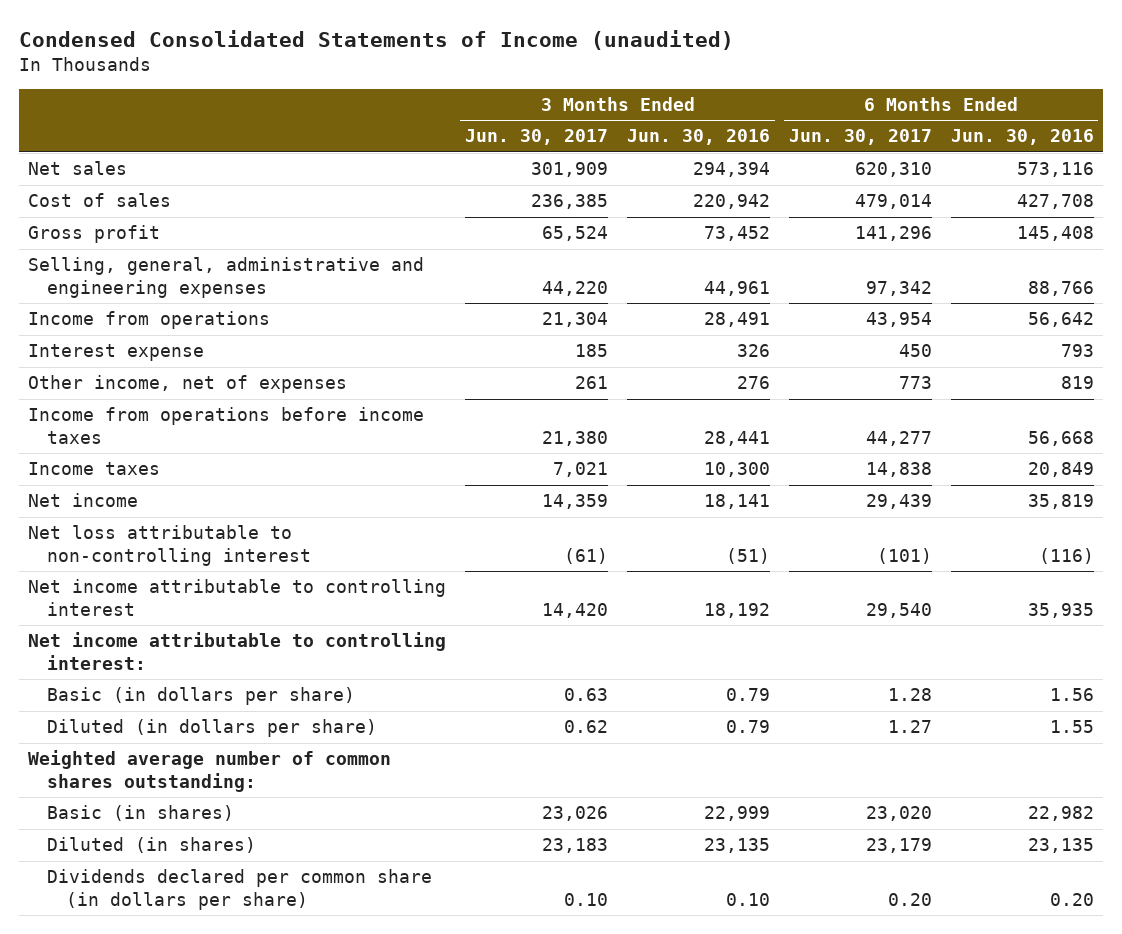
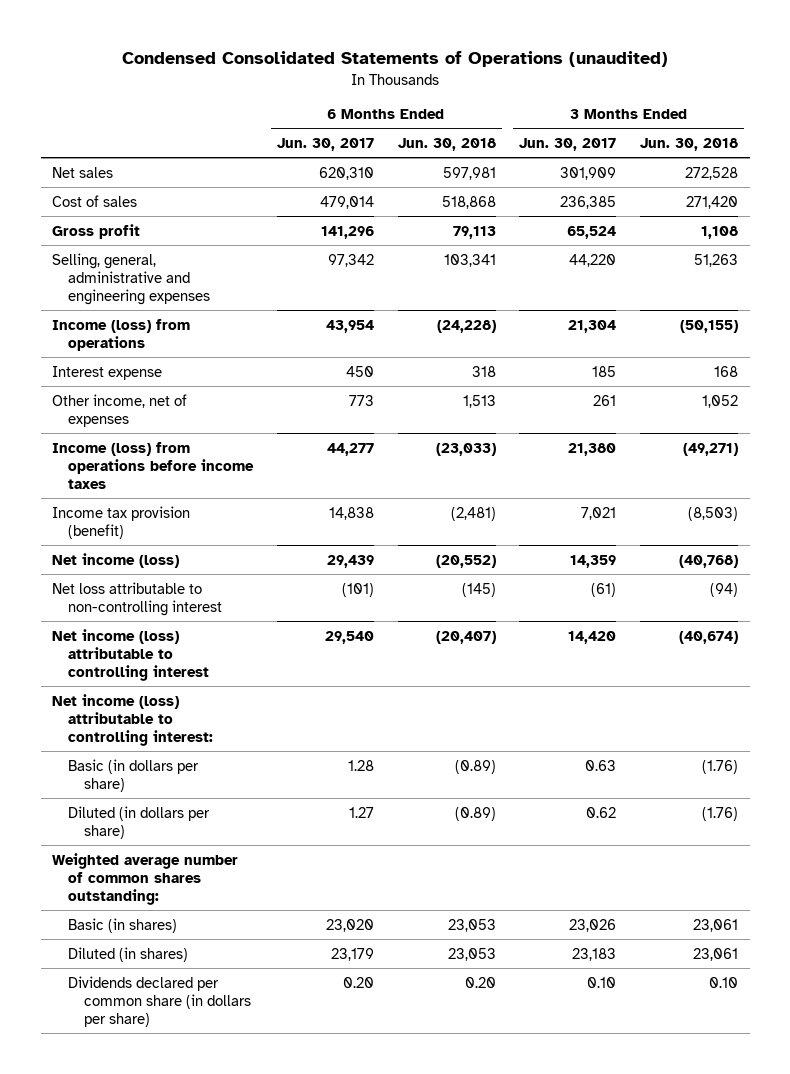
- Condensed Consolidated Statements of Income (unaudited)
+ Condensed Consolidated Statements of Operations (unaudited)
- | 3 Months Ended Jun. 30, 2017 | 3 Months Ended Jun. 30, 2016 | 6 Months Ended Jun. 30, 2017 | 6 Months Ended Jun. 30, 2016
+ | 6 Months Ended Jun. 30, 2017 | 6 Months Ended Jun. 30, 2018 | 3 Months Ended Jun. 30, 2017 | 3 Months Ended Jun. 30, 2018
- Income from operations | 21,304 | 28,491 | 43,954 | 56,642
+ Income (loss) from operations | 43,954 | (24,228) | 21,304 | (50,155)
- Income from operations before income taxes | 21,380 | 28,441 | 44,277 | 56,668
- Income taxes | 7,021 | 10,300 | 14,838 | 20,849
- Net income | 14,359 | 18,141 | 29,439 | 35,819
+ Income (loss) from operations before income taxes | 44,277 | (23,033) | 21,380 | (49,271)
+ Income tax provision (benefit) | 14,838 | (2,481) | 7,021 | (8,503)
+ Net income (loss) | 29,439 | (20,552) | 14,359 | (40,768)
- Net income attributable to controlling interest | 14,420 | 18,192 | 29,540 | 35,935
- Net income attributable to controlling interest:
+ Net income (loss) attributable to controlling interest | 29,540 | (20,407) | 14,420 | (40,674)
+ Net income (loss) attributable to controlling interest:

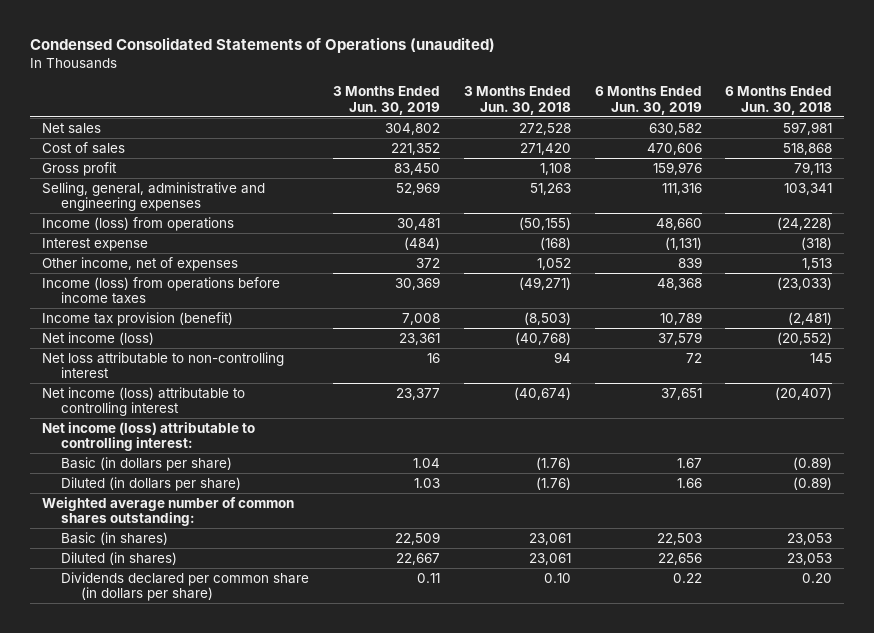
- | 6 Months Ended Jun. 30, 2017 | 6 Months Ended Jun. 30, 2018 | 3 Months Ended Jun. 30, 2017 | 3 Months Ended Jun. 30, 2018
+ | 3 Months Ended Jun. 30, 2019 | 3 Months Ended Jun. 30, 2018 | 6 Months Ended Jun. 30, 2019 | 6 Months Ended Jun. 30, 2018
- Interest expense | 450 | 318 | 185 | 168
+ Interest expense | (484) | (168) | (1,131) | (318)
- Net loss attributable to non-controlling interest | (101) | (145) | (61) | (94)
+ Net loss attributable to non-controlling interest | 16 | 94 | 72 | 145

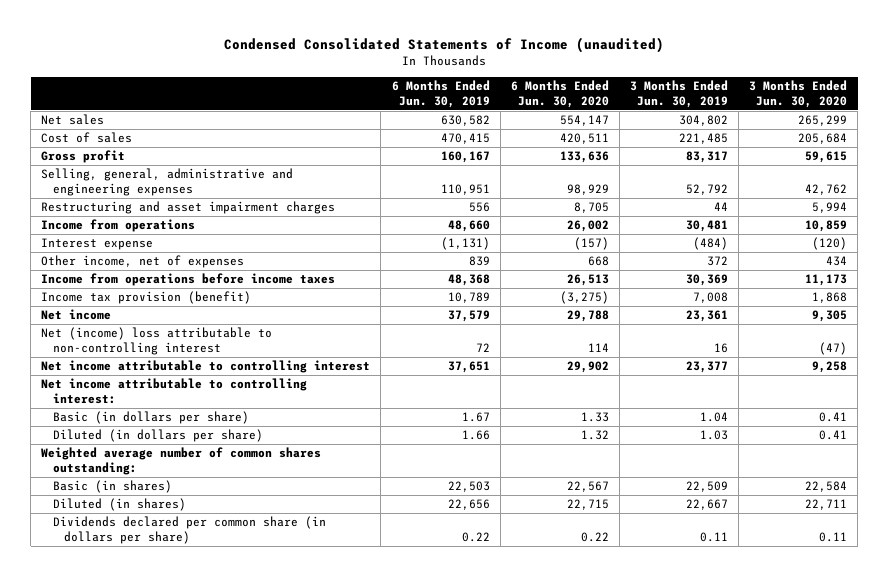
- Condensed Consolidated Statements of Operations (unaudited)
+ Condensed Consolidated Statements of Income (unaudited)
- | 3 Months Ended Jun. 30, 2019 | 3 Months Ended Jun. 30, 2018 | 6 Months Ended Jun. 30, 2019 | 6 Months Ended Jun. 30, 2018
+ | 6 Months Ended Jun. 30, 2019 | 6 Months Ended Jun. 30, 2020 | 3 Months Ended Jun. 30, 2019 | 3 Months Ended Jun. 30, 2020
- Cost of sales | 221,352 | 271,420 | 470,606 | 518,868
- Gross profit | 83,450 | 1,108 | 159,976 | 79,113
- Selling, general, administrative and engineering expenses | 52,969 | 51,263 | 111,316 | 103,341
- Income (loss) from operations | 30,481 | (50,155) | 48,660 | (24,228)
+ Cost of sales | 470,415 | 420,511 | 221,485 | 205,684
+ Gross profit | 160,167 | 133,636 | 83,317 | 59,615
+ Selling, general, administrative and engineering expenses | 110,951 | 98,929 | 52,792 | 42,762
+ Restructuring and asset impairment charges | 556 | 8,705 | 44 | 5,994
+ Income from operations | 48,660 | 26,002 | 30,481 | 10,859
- Income (loss) from operations before income taxes | 30,369 | (49,271) | 48,368 | (23,033)
+ Income from operations before income taxes | 48,368 | 26,513 | 30,369 | 11,173
- Net income (loss) | 23,361 | (40,768) | 37,579 | (20,552)
- Net loss attributable to non-controlling interest | 16 | 94 | 72 | 145
- Net income (loss) attributable to controlling interest | 23,377 | (40,674) | 37,651 | (20,407)
- Net income (loss) attributable to controlling interest:
+ Net income | 37,579 | 29,788 | 23,361 | 9,305
+ Net (income) loss attributable to non-controlling interest | 72 | 114 | 16 | (47)
+ Net income attributable to controlling interest | 37,651 | 29,902 | 23,377 | 9,258
+ Net income attributable to controlling interest:

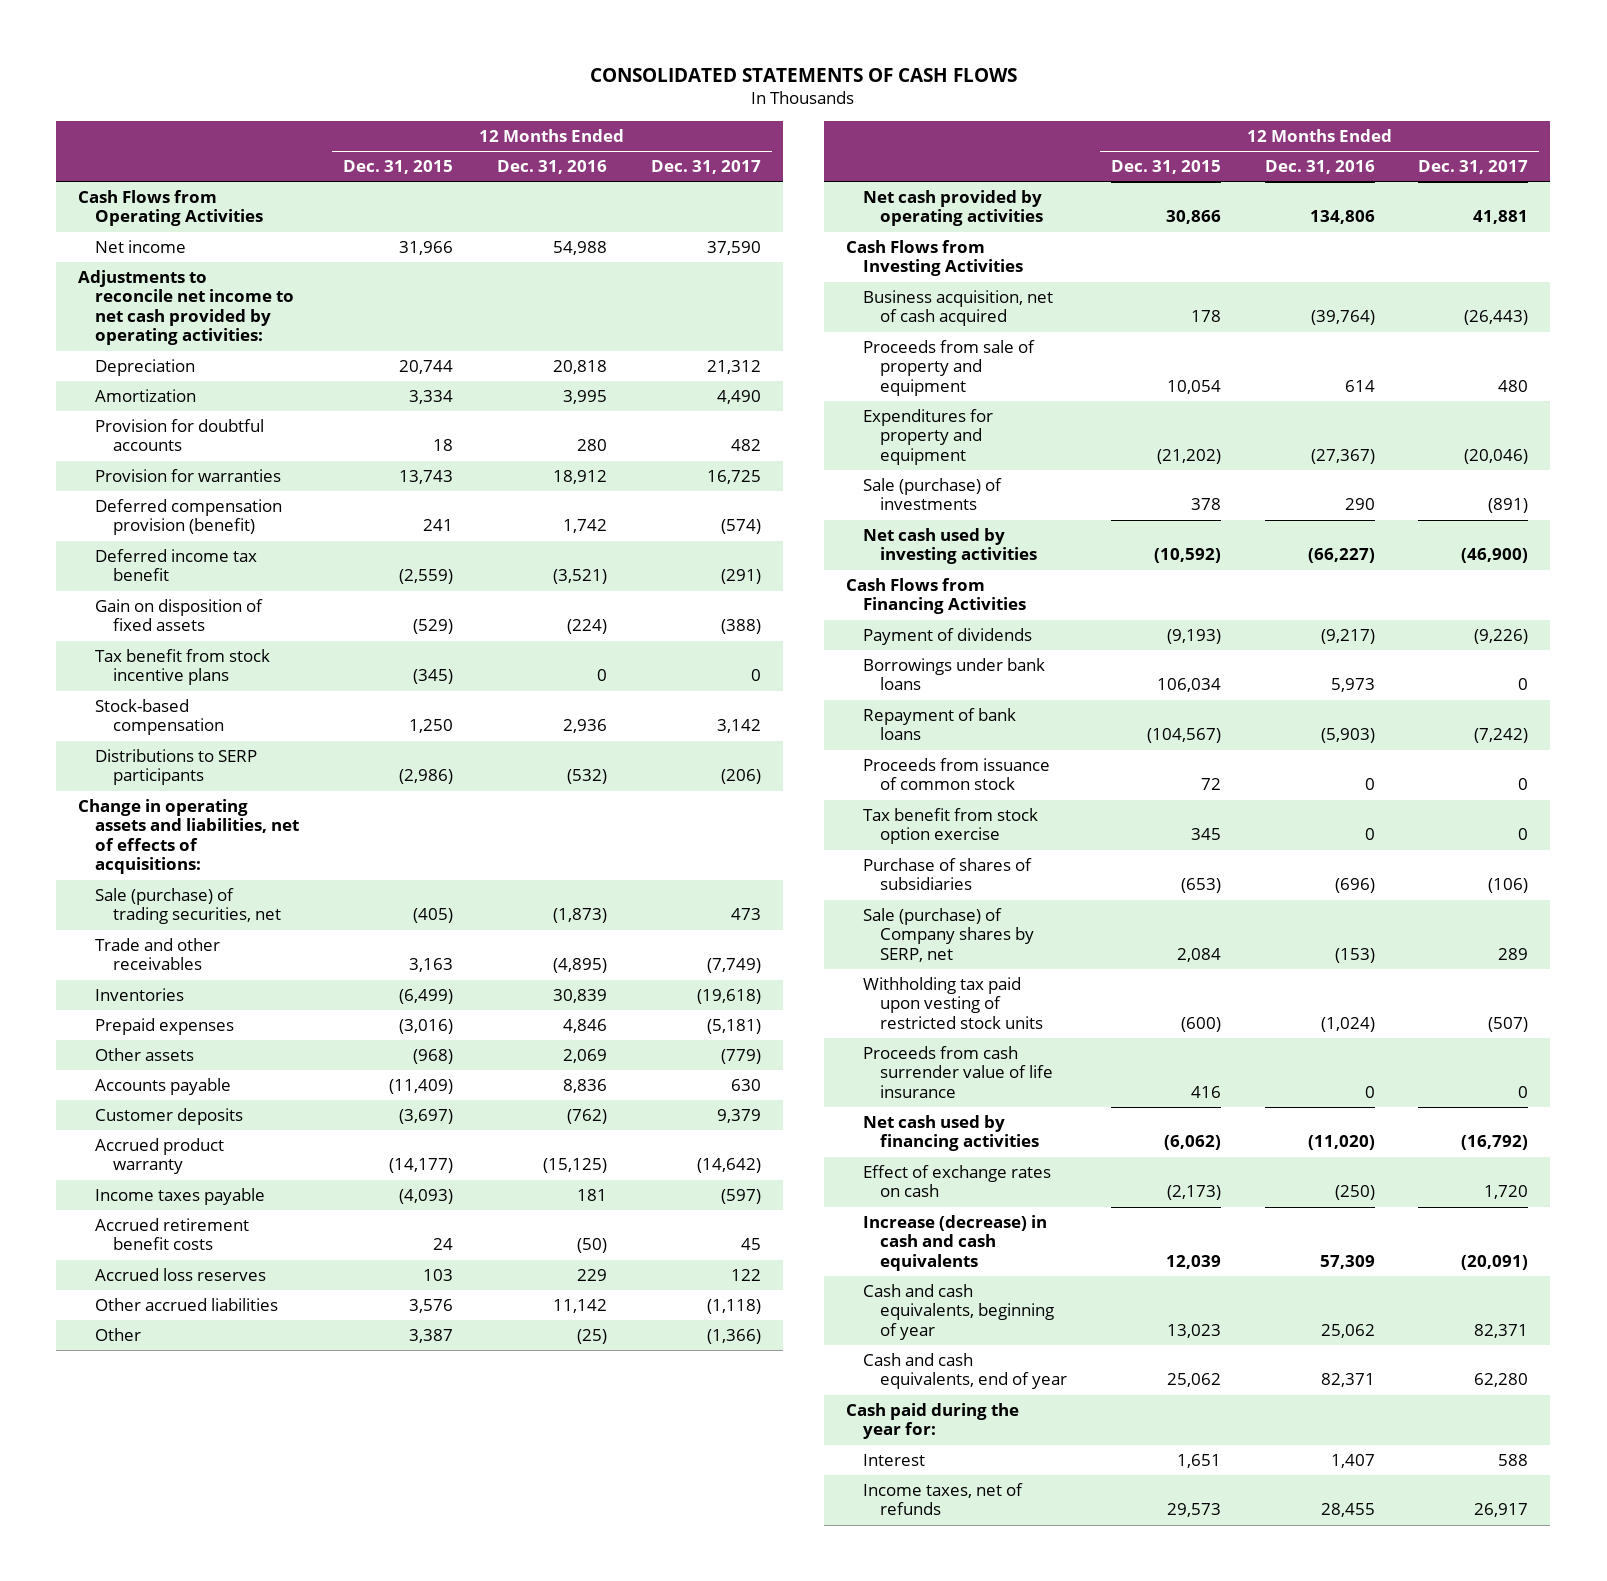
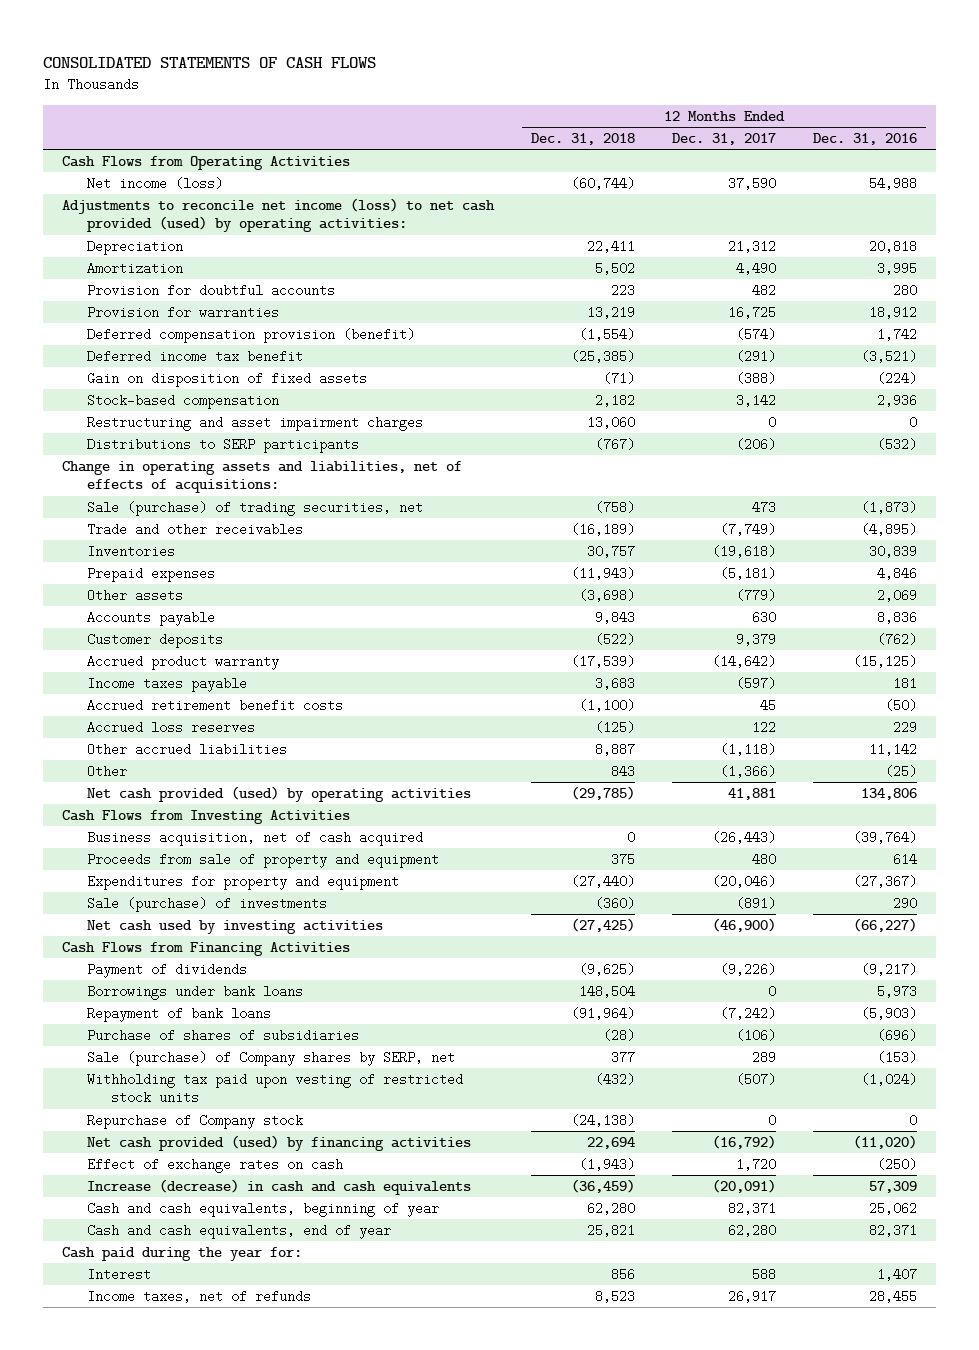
- | 12 Months Ended Dec. 31, 2015 | 12 Months Ended Dec. 31, 2016 | 12 Months Ended Dec. 31, 2017
+ | 12 Months Ended Dec. 31, 2018 | 12 Months Ended Dec. 31, 2017 | 12 Months Ended Dec. 31, 2016
- Net income | 31,966 | 54,988 | 37,590
- Adjustments to reconcile net income to net cash provided by operating activities:
+ Net income (loss) | (60,744) | 37,590 | 54,988
+ Adjustments to reconcile net income (loss) to net cash provided (used) by operating activities:
- Tax benefit from stock incentive plans | (345) | 0 | 0
+ Restructuring and asset impairment charges | 13,060 | 0 | 0
- Net cash provided by operating activities | 30,866 | 134,806 | 41,881
+ Net cash provided (used) by operating activities | (29,785) | 41,881 | 134,806
- Proceeds from issuance of common stock | 72 | 0 | 0
- Tax benefit from stock option exercise | 345 | 0 | 0
- Proceeds from cash surrender value of life insurance | 416 | 0 | 0
- Net cash used by financing activities | (6,062) | (11,020) | (16,792)
+ Repurchase of Company stock | (24,138) | 0 | 0
+ Net cash provided (used) by financing activities | 22,694 | (16,792) | (11,020)

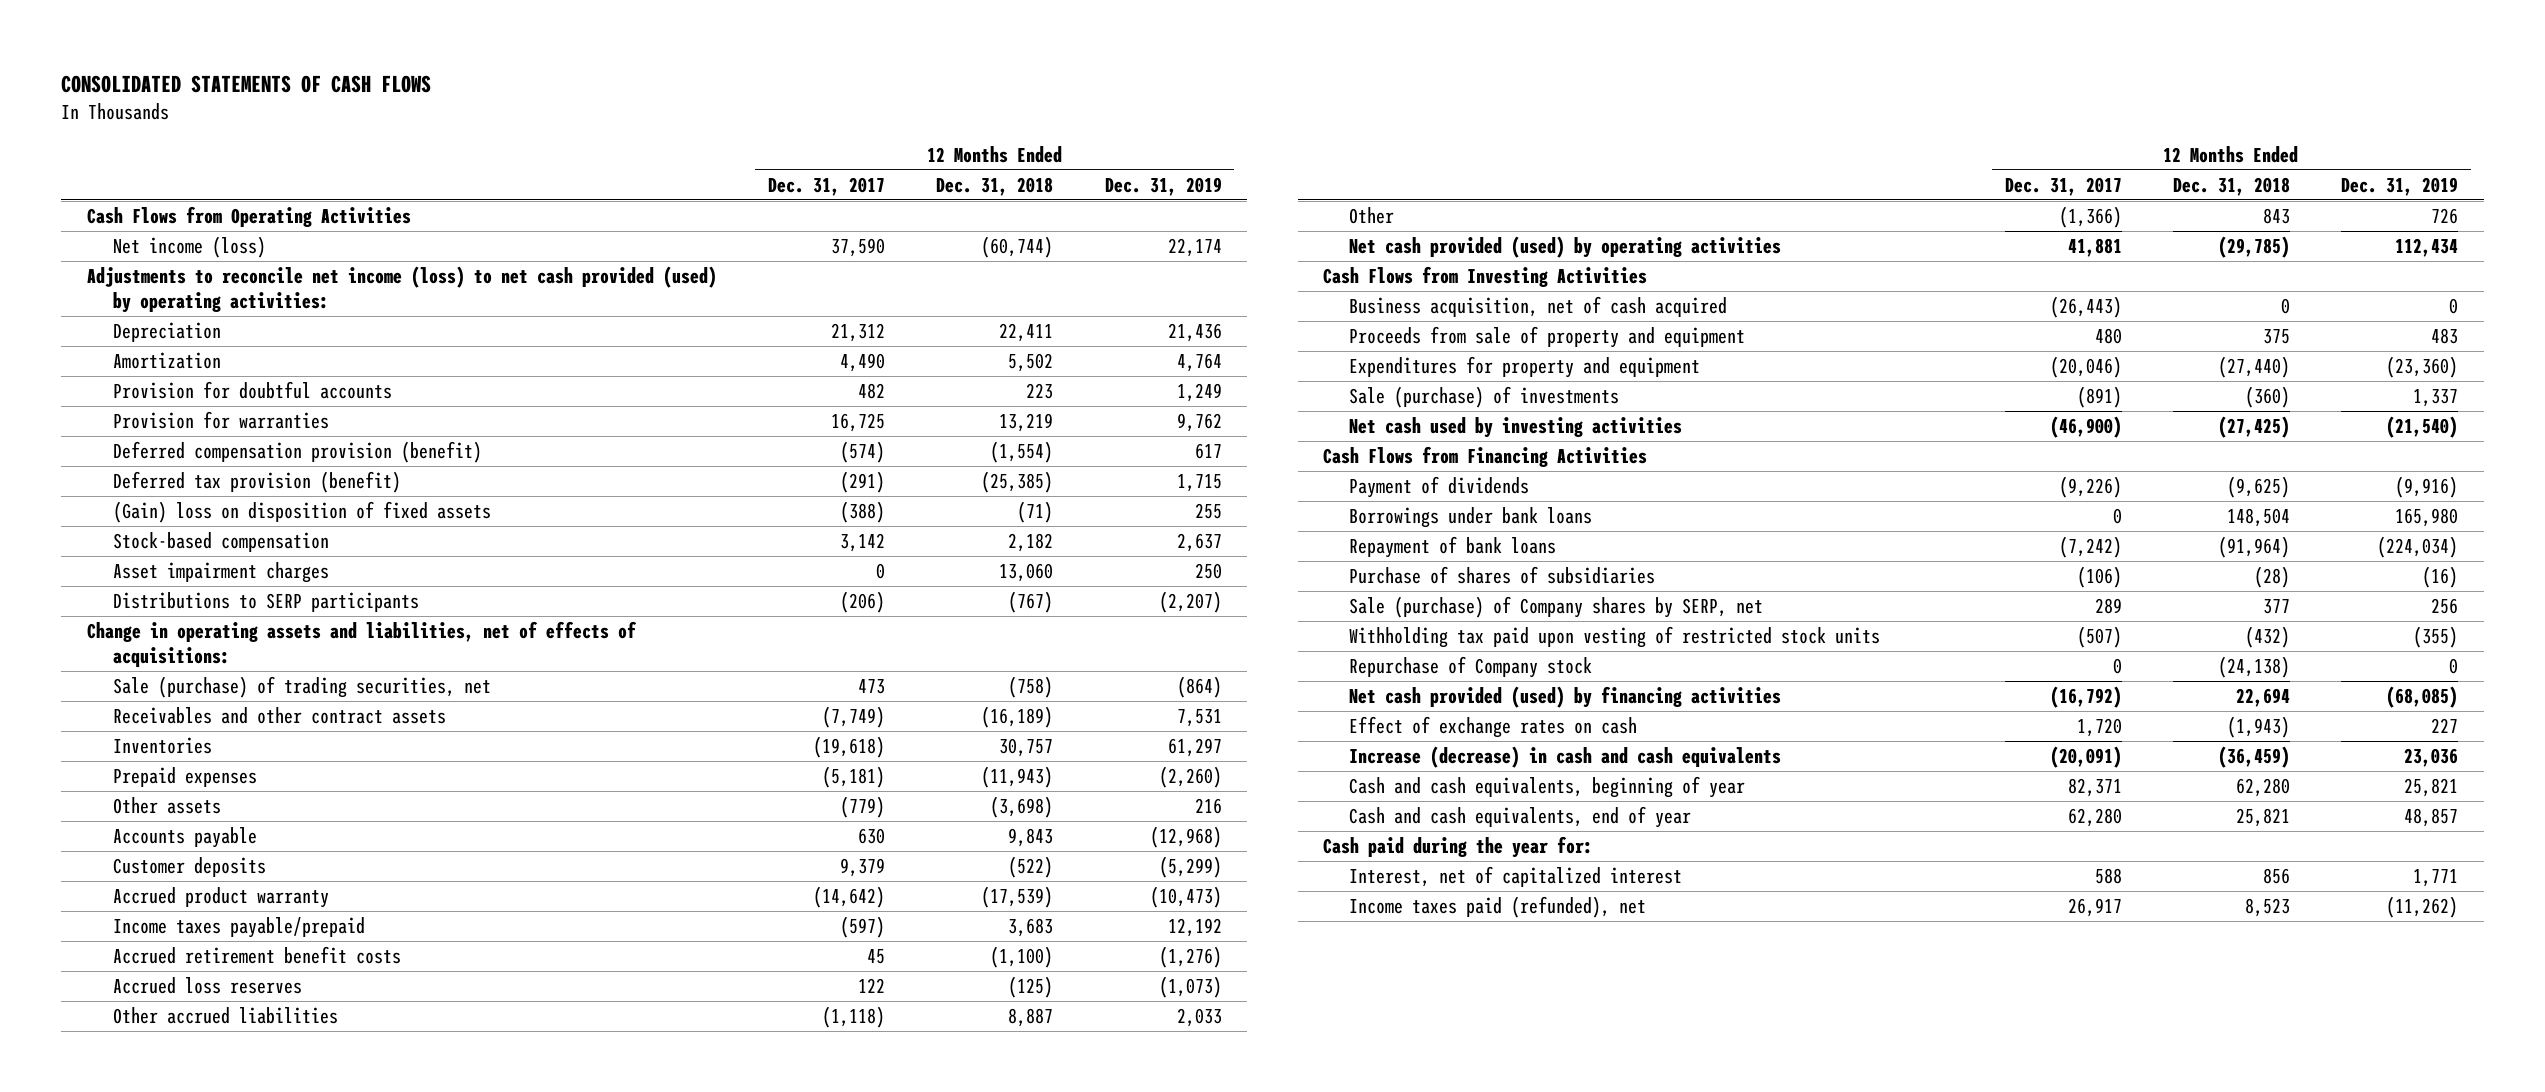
- | 12 Months Ended Dec. 31, 2018 | 12 Months Ended Dec. 31, 2017 | 12 Months Ended Dec. 31, 2016
+ | 12 Months Ended Dec. 31, 2017 | 12 Months Ended Dec. 31, 2018 | 12 Months Ended Dec. 31, 2019
- Deferred income tax benefit | (25,385) | (291) | (3,521)
- Gain on disposition of fixed assets | (71) | (388) | (224)
+ Deferred tax provision (benefit) | (291) | (25,385) | 1,715
+ (Gain) loss on disposition of fixed assets | (388) | (71) | 255
- Restructuring and asset impairment charges | 13,060 | 0 | 0
+ Asset impairment charges | 0 | 13,060 | 250
- Trade and other receivables | (16,189) | (7,749) | (4,895)
+ Receivables and other contract assets | (7,749) | (16,189) | 7,531
- Income taxes payable | 3,683 | (597) | 181
+ Income taxes payable/prepaid | (597) | 3,683 | 12,192
- Interest | 856 | 588 | 1,407
- Income taxes, net of refunds | 8,523 | 26,917 | 28,455
+ Interest, net of capitalized interest | 588 | 856 | 1,771
+ Income taxes paid (refunded), net | 26,917 | 8,523 | (11,262)

